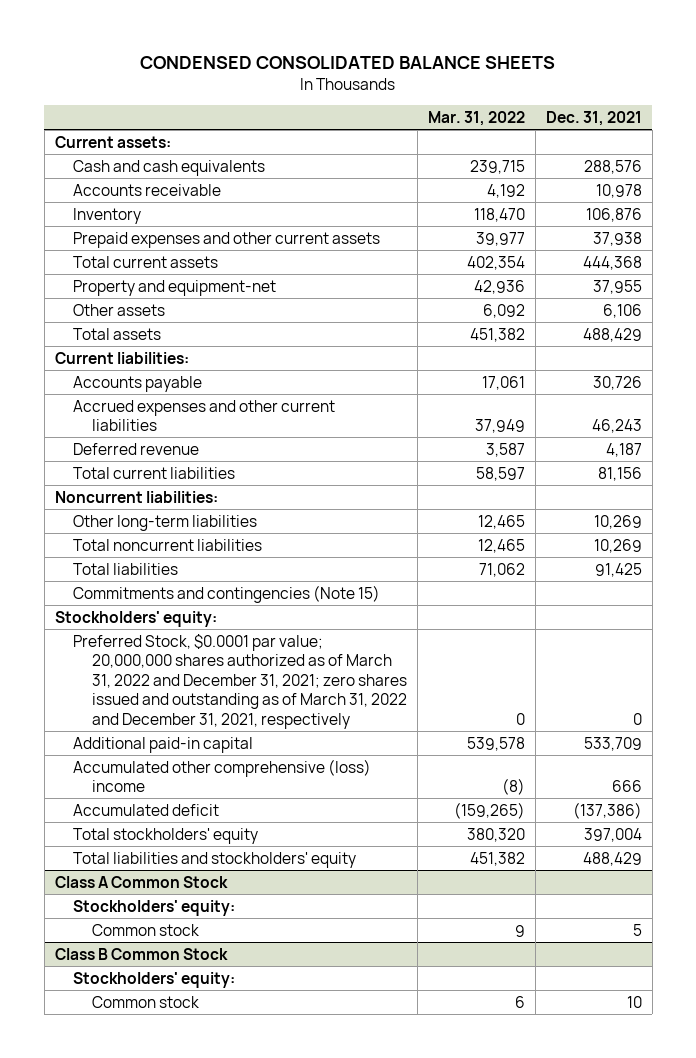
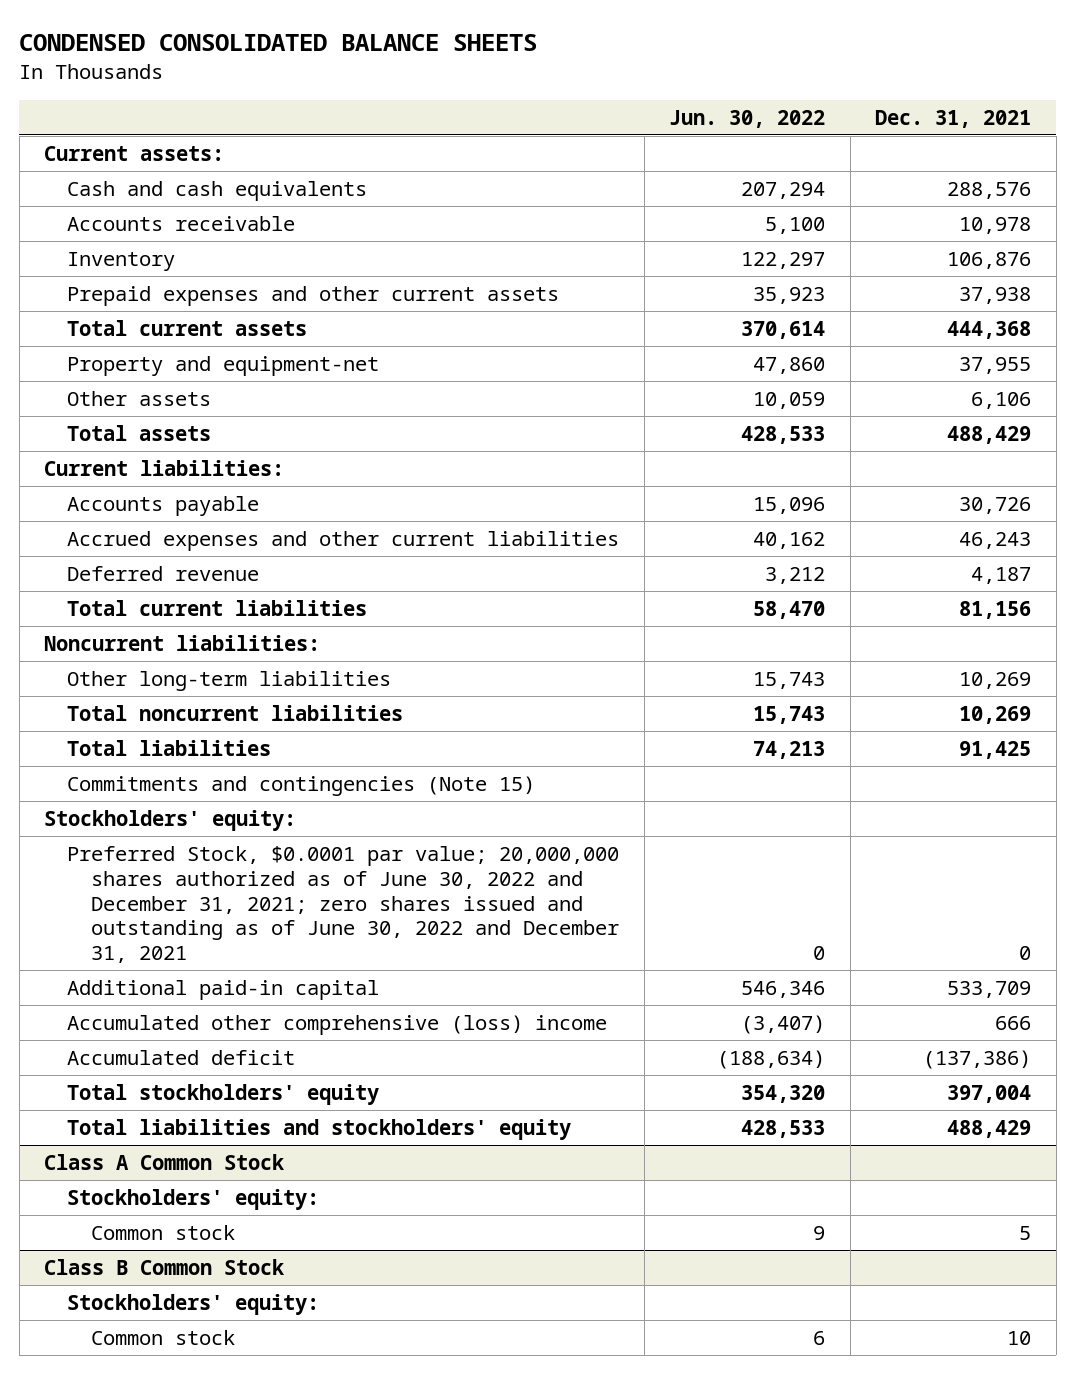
- | Mar. 31, 2022 | Dec. 31, 2021
+ | Jun. 30, 2022 | Dec. 31, 2021
- Preferred Stock, $0.0001 par value; 20,000,000 shares authorized as of March 31, 2022 and December 31, 2021; zero shares issued and outstanding as of March 31, 2022 and December 31, 2021, respectively | 0 | 0
+ Preferred Stock, $0.0001 par value; 20,000,000 shares authorized as of June 30, 2022 and December 31, 2021; zero shares issued and outstanding as of June 30, 2022 and December 31, 2021 | 0 | 0

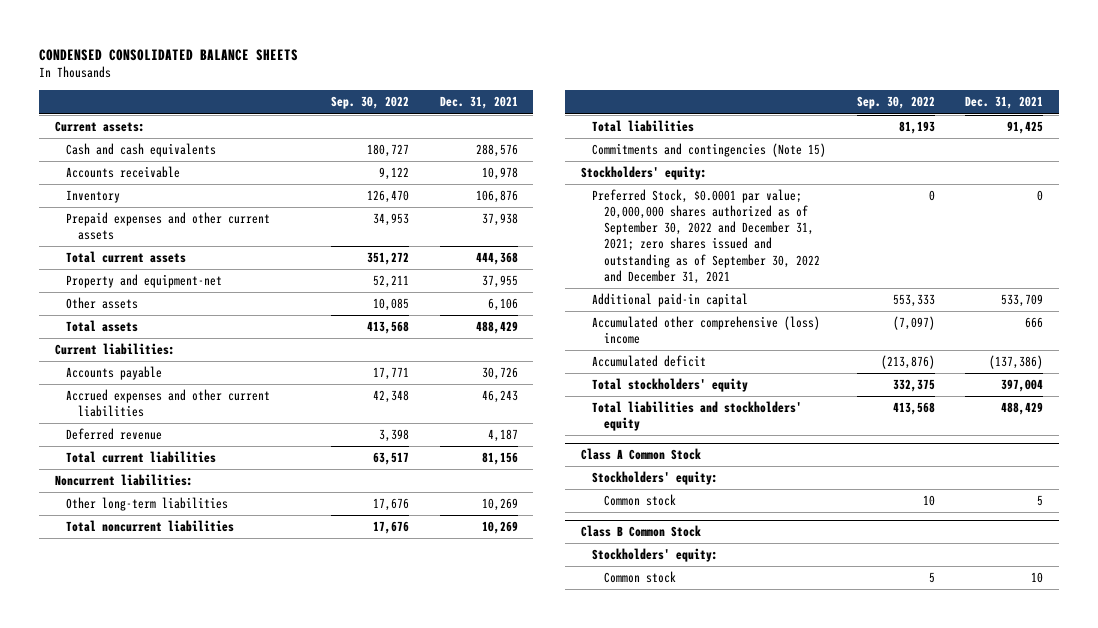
- | Jun. 30, 2022 | Dec. 31, 2021
+ | Sep. 30, 2022 | Dec. 31, 2021
- Preferred Stock, $0.0001 par value; 20,000,000 shares authorized as of June 30, 2022 and December 31, 2021; zero shares issued and outstanding as of June 30, 2022 and December 31, 2021 | 0 | 0
+ Preferred Stock, $0.0001 par value; 20,000,000 shares authorized as of September 30, 2022 and December 31, 2021; zero shares issued and outstanding as of September 30, 2022 and December 31, 2021 | 0 | 0

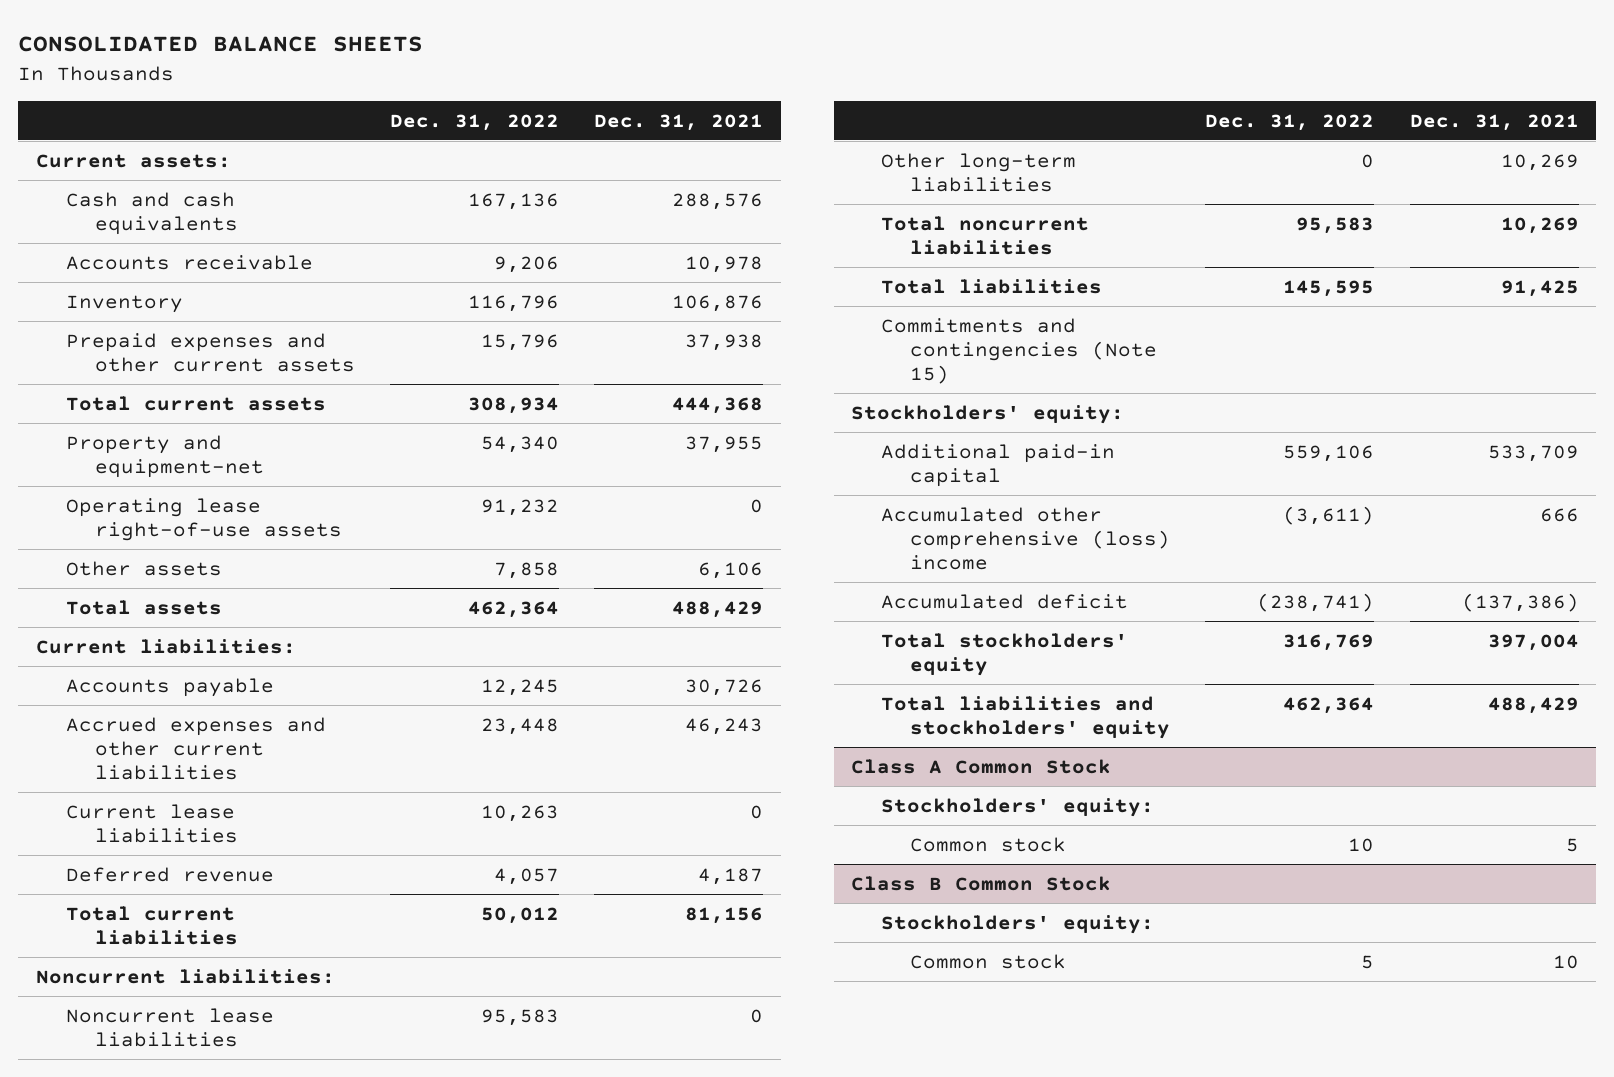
- CONDENSED CONSOLIDATED BALANCE SHEETS
+ CONSOLIDATED BALANCE SHEETS
- | Sep. 30, 2022 | Dec. 31, 2021
+ | Dec. 31, 2022 | Dec. 31, 2021
+ Operating lease right-of-use assets | 91,232 | 0
+ Current lease liabilities | 10,263 | 0
+ Noncurrent lease liabilities | 95,583 | 0
- Preferred Stock, $0.0001 par value; 20,000,000 shares authorized as of September 30, 2022 and December 31, 2021; zero shares issued and outstanding as of September 30, 2022 and December 31, 2021 | 0 | 0

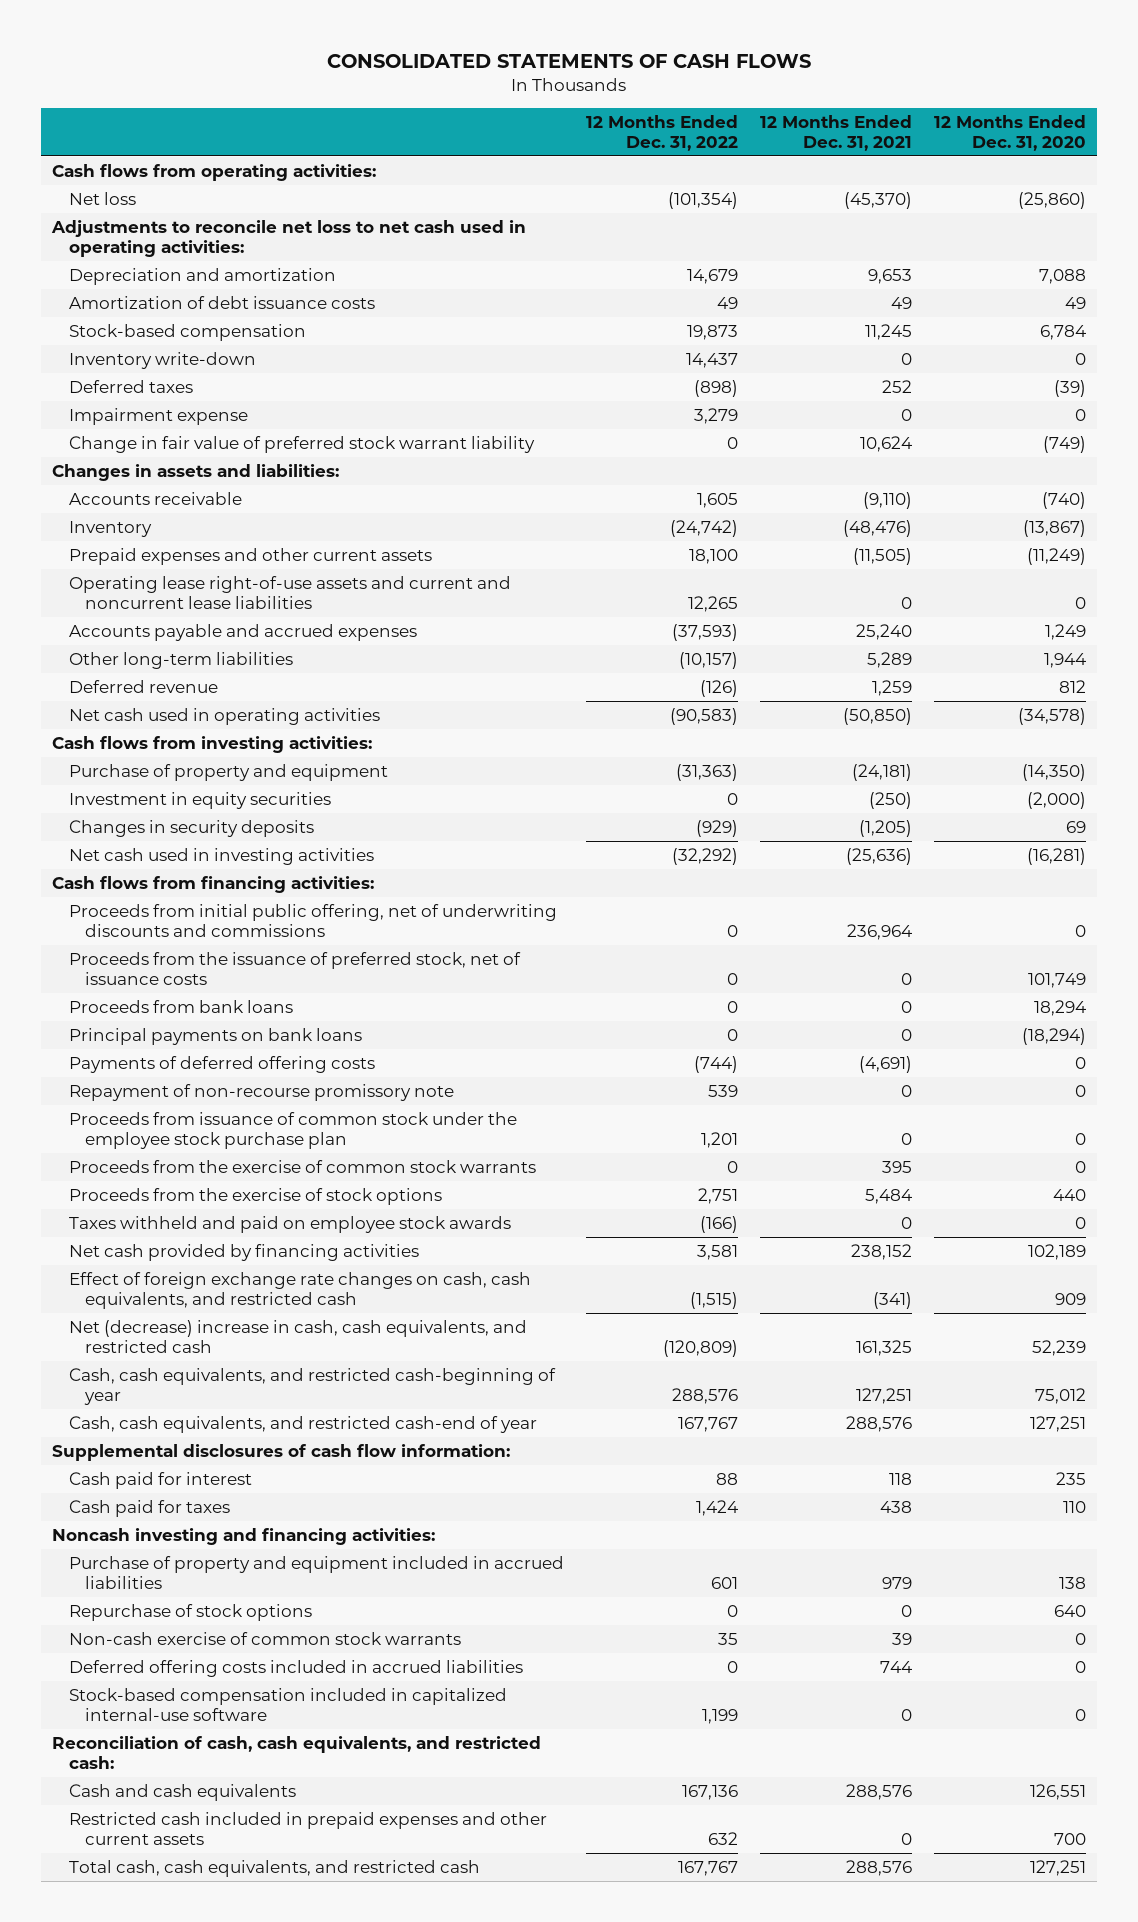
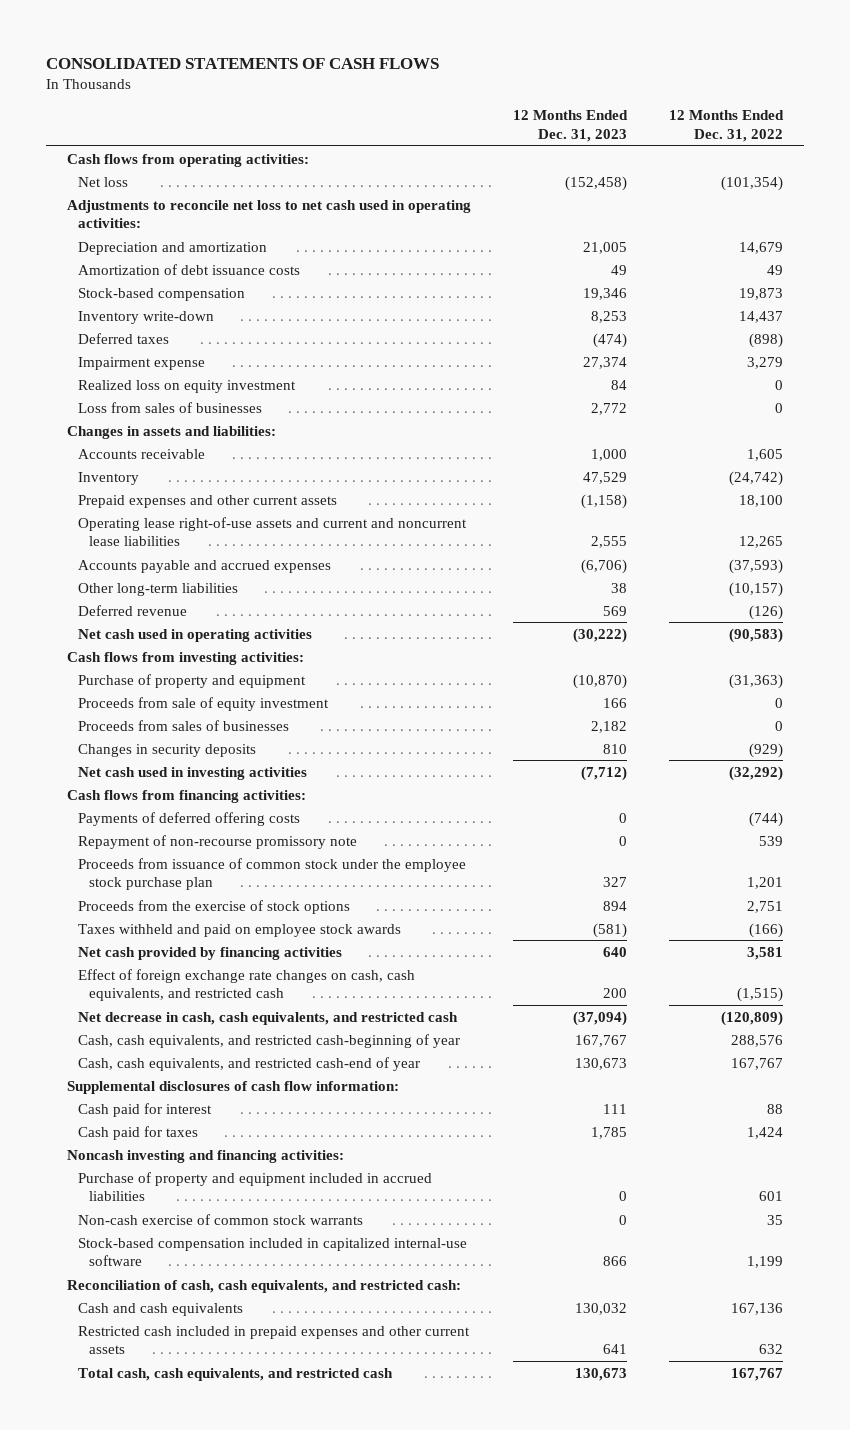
- | 12 Months Ended Dec. 31, 2022 | 12 Months Ended Dec. 31, 2021 | 12 Months Ended Dec. 31, 2020
+ | 12 Months Ended Dec. 31, 2023 | 12 Months Ended Dec. 31, 2022
- Change in fair value of preferred stock warrant liability | 0 | 10,624 | (749)
+ Realized loss on equity investment | 84 | 0
+ Loss from sales of businesses | 2,772 | 0
- Investment in equity securities | 0 | (250) | (2,000)
+ Proceeds from sale of equity investment | 166 | 0
+ Proceeds from sales of businesses | 2,182 | 0
- Proceeds from initial public offering, net of underwriting discounts and commissions | 0 | 236,964 | 0
- Proceeds from the issuance of preferred stock, net of issuance costs | 0 | 0 | 101,749
- Proceeds from bank loans | 0 | 0 | 18,294
- Principal payments on bank loans | 0 | 0 | (18,294)
- Proceeds from the exercise of common stock warrants | 0 | 395 | 0
- Net (decrease) increase in cash, cash equivalents, and restricted cash | (120,809) | 161,325 | 52,239
+ Net decrease in cash, cash equivalents, and restricted cash | (37,094) | (120,809)
- Repurchase of stock options | 0 | 0 | 640
- Deferred offering costs included in accrued liabilities | 0 | 744 | 0

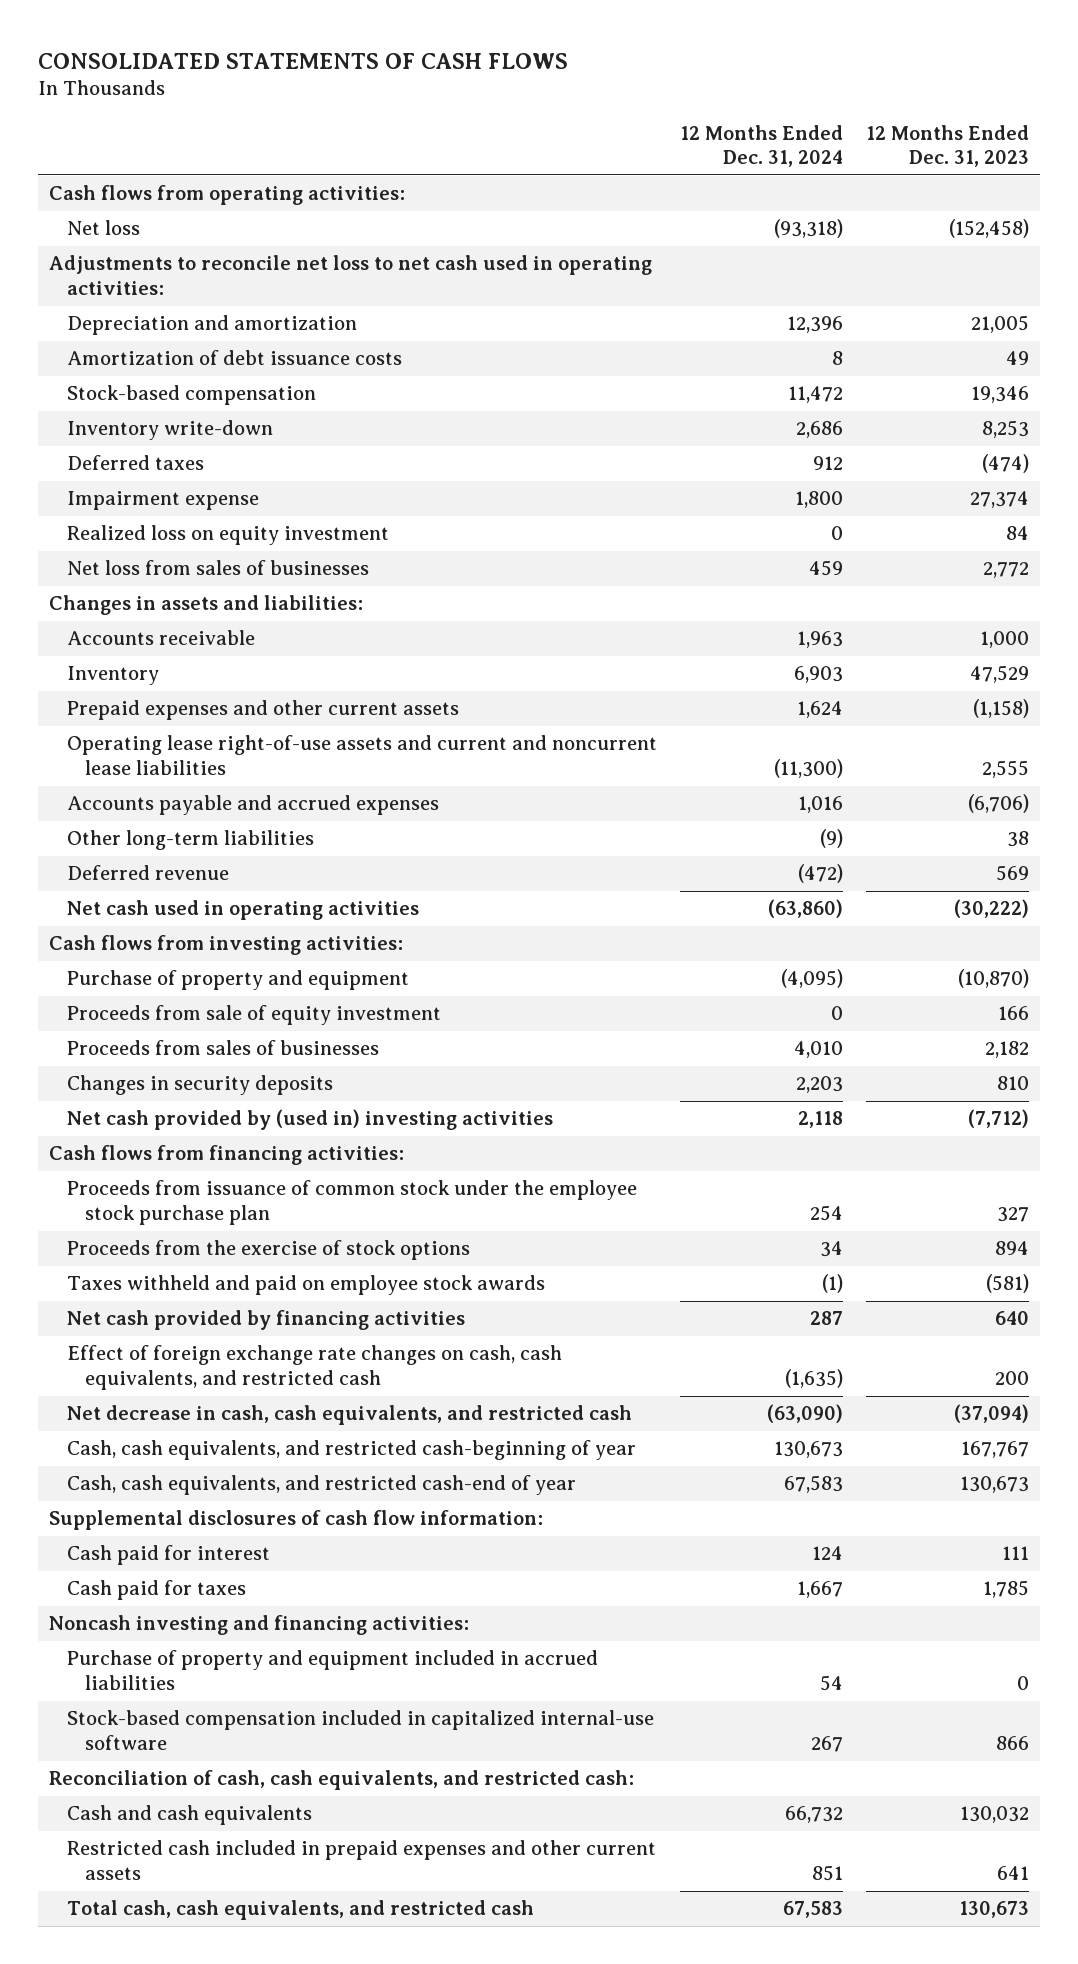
- | 12 Months Ended Dec. 31, 2023 | 12 Months Ended Dec. 31, 2022
+ | 12 Months Ended Dec. 31, 2024 | 12 Months Ended Dec. 31, 2023
- Loss from sales of businesses | 2,772 | 0
+ Net loss from sales of businesses | 459 | 2,772
- Net cash used in investing activities | (7,712) | (32,292)
+ Net cash provided by (used in) investing activities | 2,118 | (7,712)
- Payments of deferred offering costs | 0 | (744)
- Repayment of non-recourse promissory note | 0 | 539
- Non-cash exercise of common stock warrants | 0 | 35

